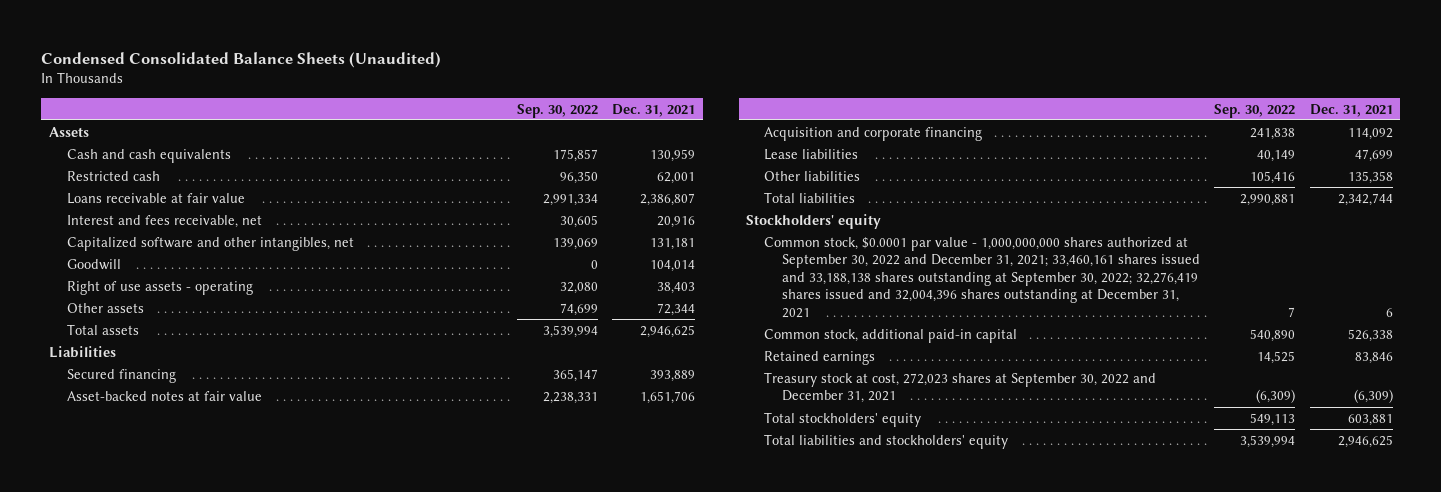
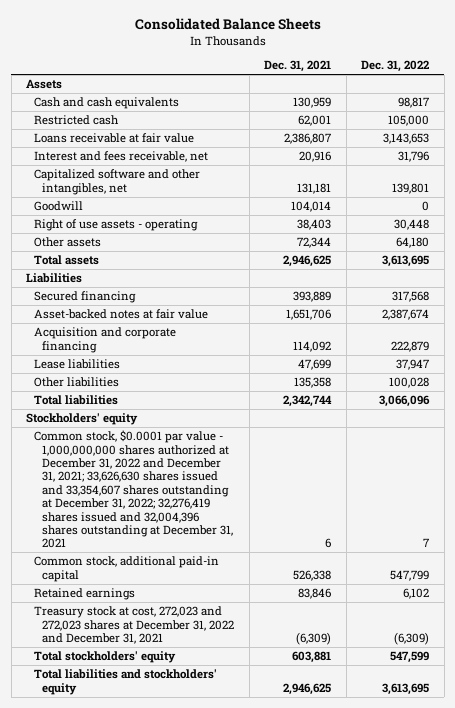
- Condensed Consolidated Balance Sheets (Unaudited)
+ Consolidated Balance Sheets
- | Sep. 30, 2022 | Dec. 31, 2021
+ | Dec. 31, 2021 | Dec. 31, 2022
- Common stock, $0.0001 par value - 1,000,000,000 shares authorized at September 30, 2022 and December 31, 2021; 33,460,161 shares issued and 33,188,138 shares outstanding at September 30, 2022; 32,276,419 shares issued and 32,004,396 shares outstanding at December 31, 2021 | 7 | 6
+ Common stock, $0.0001 par value - 1,000,000,000 shares authorized at December 31, 2022 and December 31, 2021; 33,626,630 shares issued and 33,354,607 shares outstanding at December 31, 2022; 32,276,419 shares issued and 32,004,396 shares outstanding at December 31, 2021 | 6 | 7
- Treasury stock at cost, 272,023 shares at September 30, 2022 and December 31, 2021 | (6,309) | (6,309)
+ Treasury stock at cost, 272,023 and 272,023 shares at December 31, 2022 and December 31, 2021 | (6,309) | (6,309)

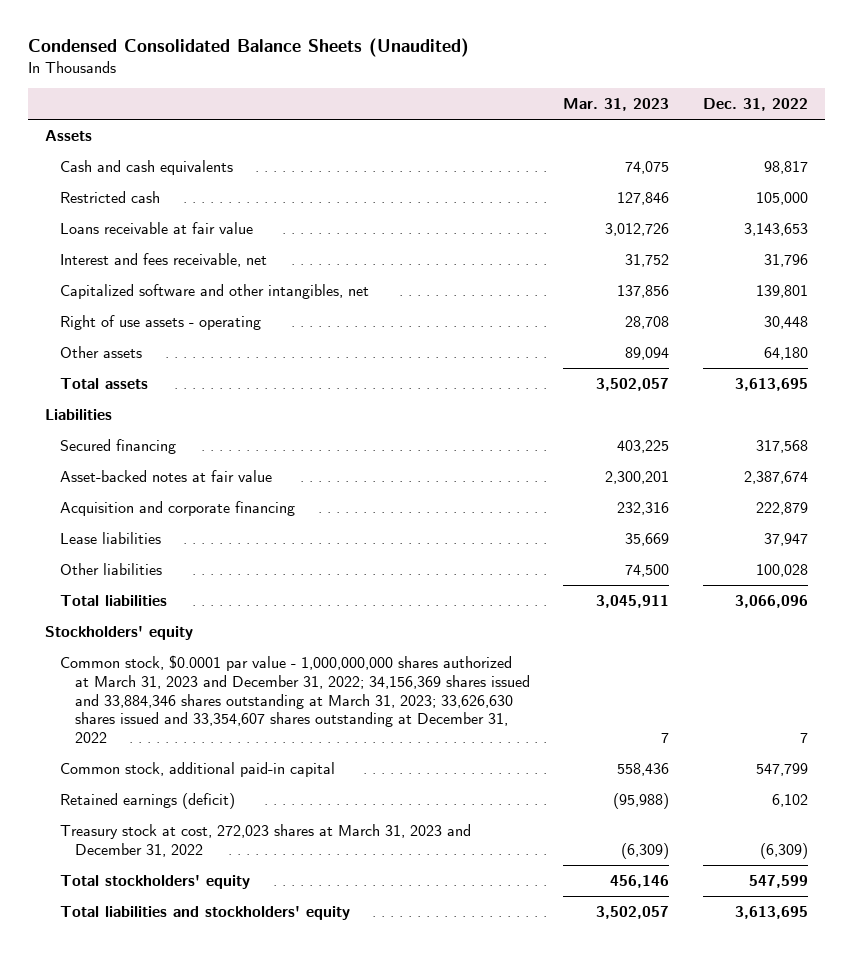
- Consolidated Balance Sheets
+ Condensed Consolidated Balance Sheets (Unaudited)
- | Dec. 31, 2021 | Dec. 31, 2022
+ | Mar. 31, 2023 | Dec. 31, 2022
- Goodwill | 104,014 | 0
- Common stock, $0.0001 par value - 1,000,000,000 shares authorized at December 31, 2022 and December 31, 2021; 33,626,630 shares issued and 33,354,607 shares outstanding at December 31, 2022; 32,276,419 shares issued and 32,004,396 shares outstanding at December 31, 2021 | 6 | 7
+ Common stock, $0.0001 par value - 1,000,000,000 shares authorized at March 31, 2023 and December 31, 2022; 34,156,369 shares issued and 33,884,346 shares outstanding at March 31, 2023; 33,626,630 shares issued and 33,354,607 shares outstanding at December 31, 2022 | 7 | 7
- Retained earnings | 83,846 | 6,102
- Treasury stock at cost, 272,023 and 272,023 shares at December 31, 2022 and December 31, 2021 | (6,309) | (6,309)
+ Retained earnings (deficit) | (95,988) | 6,102
+ Treasury stock at cost, 272,023 shares at March 31, 2023 and December 31, 2022 | (6,309) | (6,309)

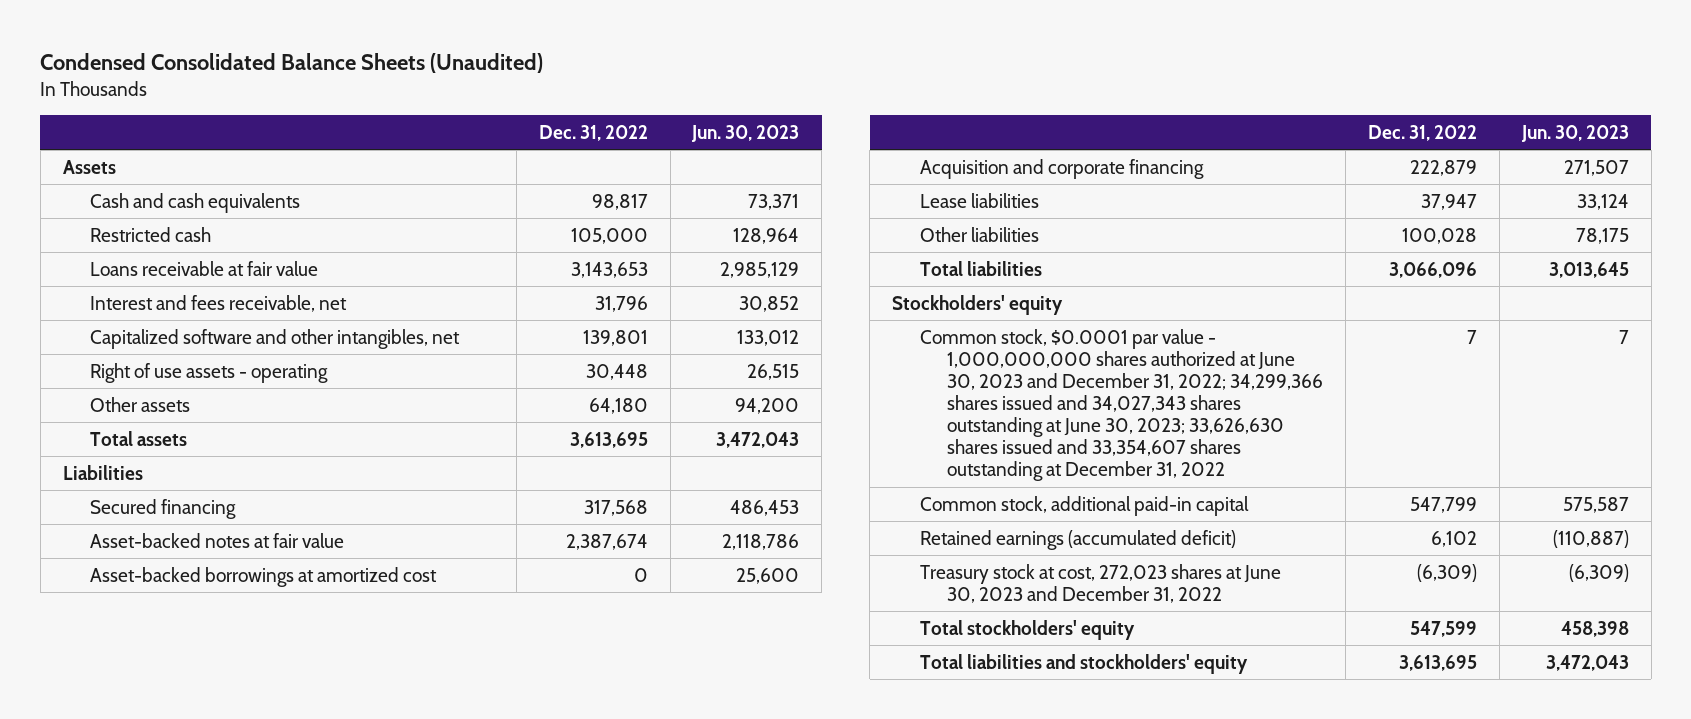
- | Mar. 31, 2023 | Dec. 31, 2022
+ | Dec. 31, 2022 | Jun. 30, 2023
+ Asset-backed borrowings at amortized cost | 0 | 25,600
- Common stock, $0.0001 par value - 1,000,000,000 shares authorized at March 31, 2023 and December 31, 2022; 34,156,369 shares issued and 33,884,346 shares outstanding at March 31, 2023; 33,626,630 shares issued and 33,354,607 shares outstanding at December 31, 2022 | 7 | 7
+ Common stock, $0.0001 par value - 1,000,000,000 shares authorized at June 30, 2023 and December 31, 2022; 34,299,366 shares issued and 34,027,343 shares outstanding at June 30, 2023; 33,626,630 shares issued and 33,354,607 shares outstanding at December 31, 2022 | 7 | 7
- Retained earnings (deficit) | (95,988) | 6,102
- Treasury stock at cost, 272,023 shares at March 31, 2023 and December 31, 2022 | (6,309) | (6,309)
+ Retained earnings (accumulated deficit) | 6,102 | (110,887)
+ Treasury stock at cost, 272,023 shares at June 30, 2023 and December 31, 2022 | (6,309) | (6,309)

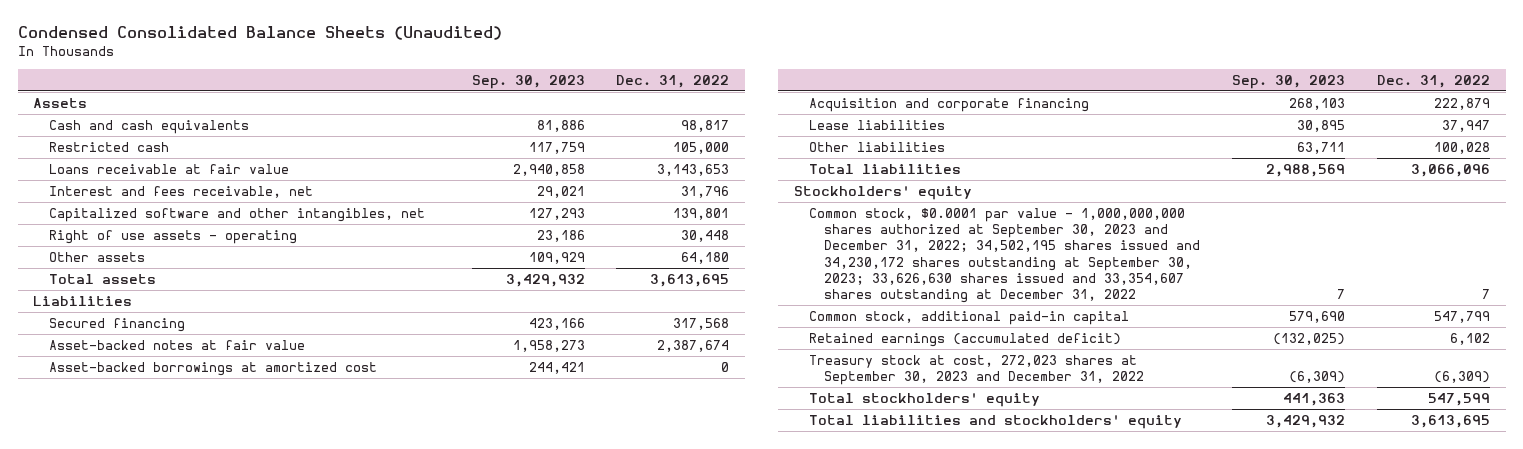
- | Dec. 31, 2022 | Jun. 30, 2023
+ | Sep. 30, 2023 | Dec. 31, 2022
- Common stock, $0.0001 par value - 1,000,000,000 shares authorized at June 30, 2023 and December 31, 2022; 34,299,366 shares issued and 34,027,343 shares outstanding at June 30, 2023; 33,626,630 shares issued and 33,354,607 shares outstanding at December 31, 2022 | 7 | 7
+ Common stock, $0.0001 par value - 1,000,000,000 shares authorized at September 30, 2023 and December 31, 2022; 34,502,195 shares issued and 34,230,172 shares outstanding at September 30, 2023; 33,626,630 shares issued and 33,354,607 shares outstanding at December 31, 2022 | 7 | 7
- Treasury stock at cost, 272,023 shares at June 30, 2023 and December 31, 2022 | (6,309) | (6,309)
+ Treasury stock at cost, 272,023 shares at September 30, 2023 and December 31, 2022 | (6,309) | (6,309)

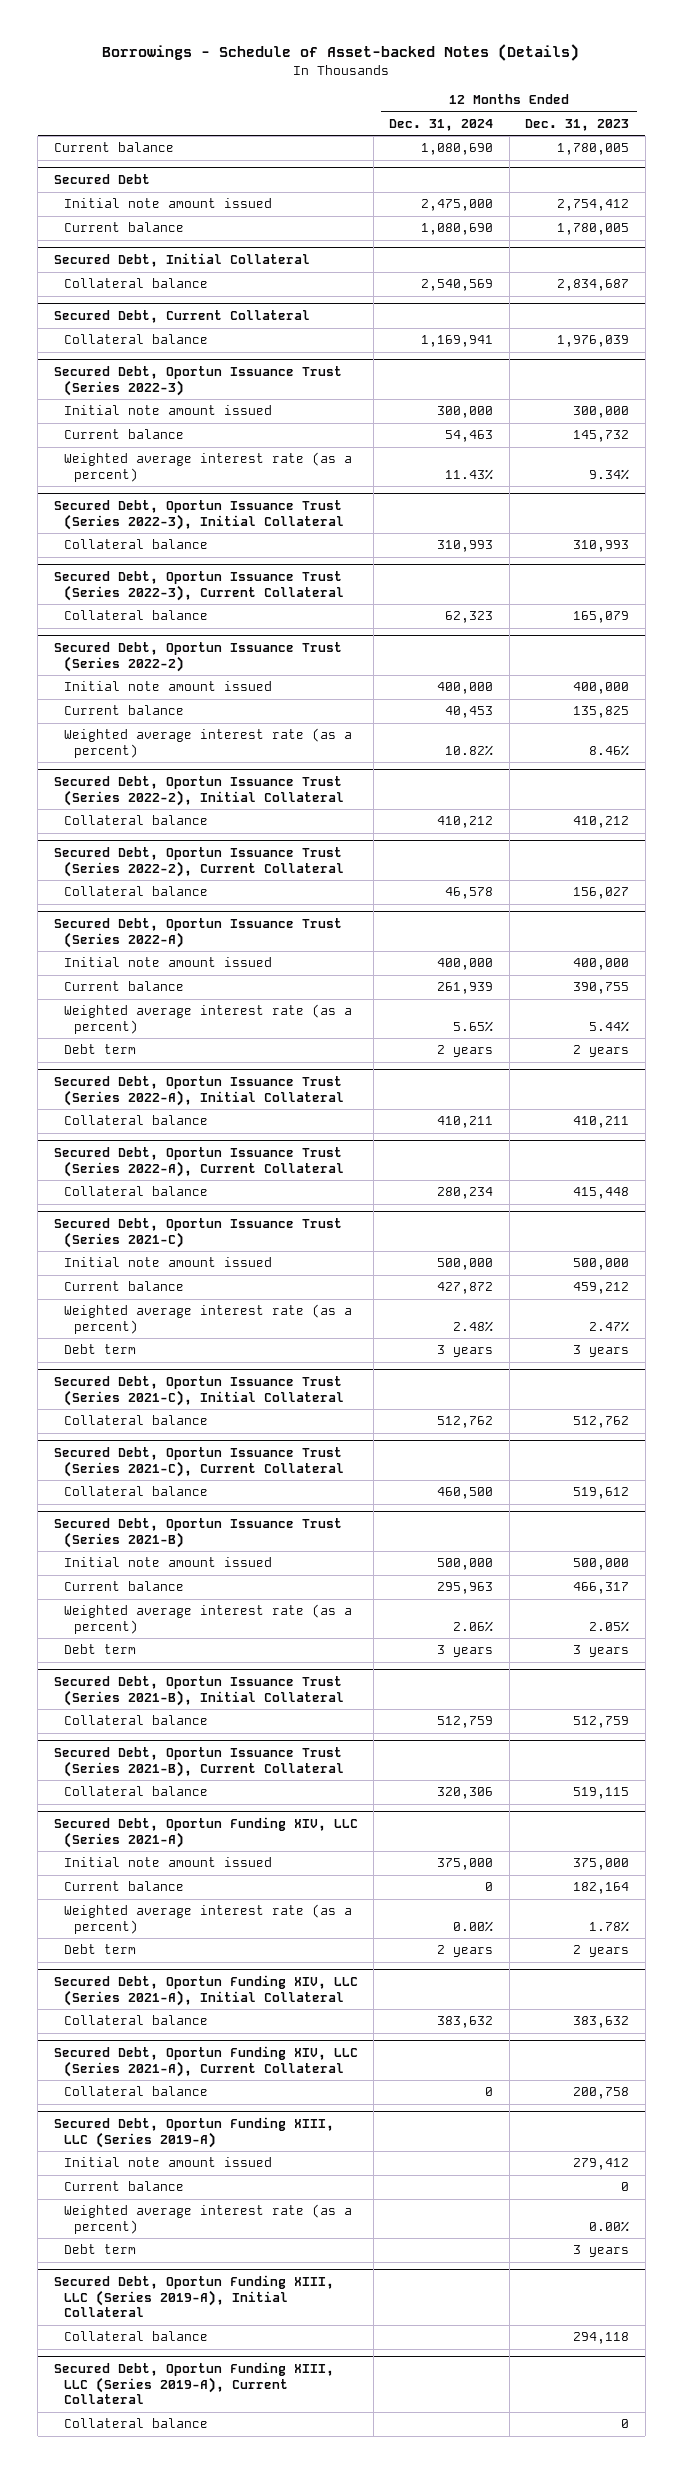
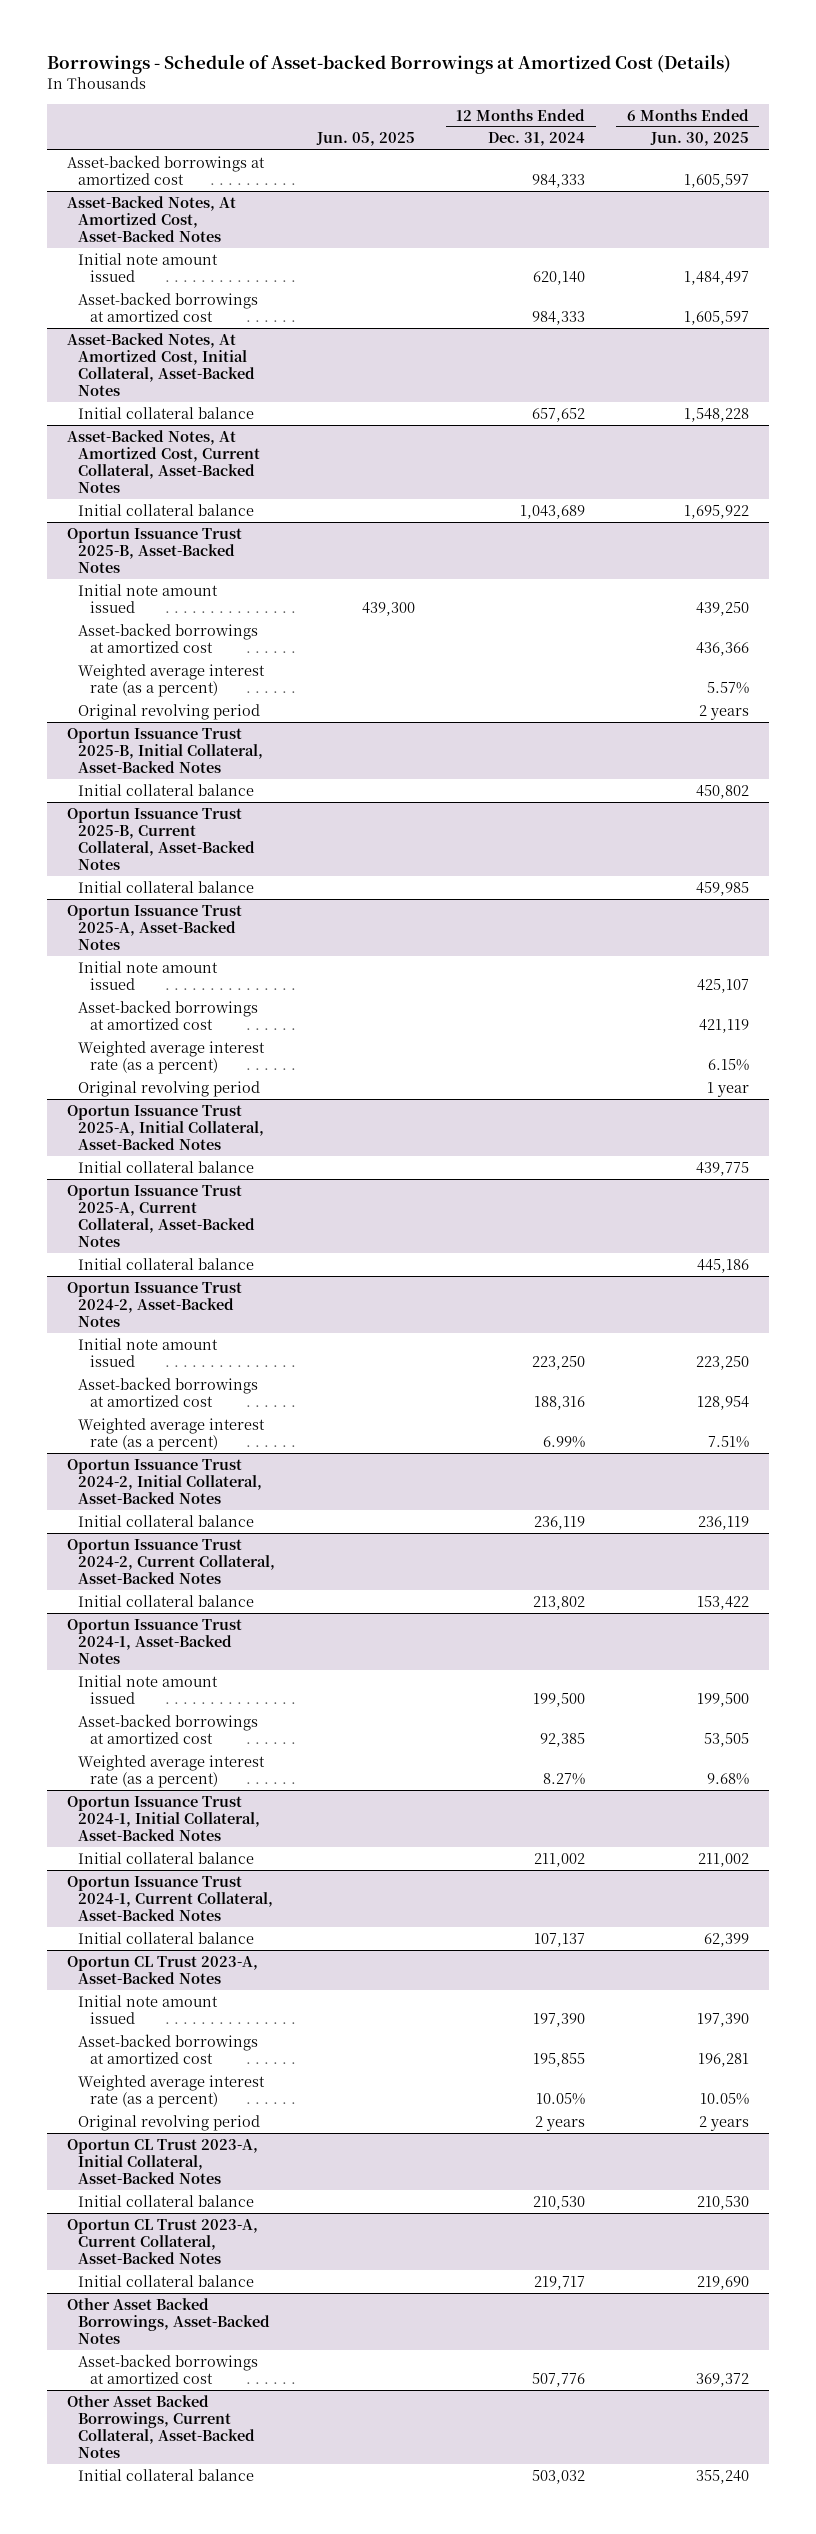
- Borrowings - Schedule of Asset-backed Notes (Details)
+ Borrowings - Schedule of Asset-backed Borrowings at Amortized Cost (Details)
- | 12 Months Ended Dec. 31, 2024 | 12 Months Ended Dec. 31, 2023
+ | Jun. 05, 2025 | 12 Months Ended Dec. 31, 2024 | 6 Months Ended Jun. 30, 2025
- Current balance | 1,080,690 | 1,780,005
- Secured Debt
- Initial note amount issued | 2,475,000 | 2,754,412
- Current balance | 1,080,690 | 1,780,005
- Secured Debt, Initial Collateral
- Collateral balance | 2,540,569 | 2,834,687
- Secured Debt, Current Collateral
- Collateral balance | 1,169,941 | 1,976,039
- Secured Debt, Oportun Issuance Trust (Series 2022-3)
- Initial note amount issued | 300,000 | 300,000
- Current balance | 54,463 | 145,732
- Weighted average interest rate (as a percent) | 11.43% | 9.34%
- Secured Debt, Oportun Issuance Trust (Series 2022-3), Initial Collateral
- Collateral balance | 310,993 | 310,993
- Secured Debt, Oportun Issuance Trust (Series 2022-3), Current Collateral
- Collateral balance | 62,323 | 165,079
- Secured Debt, Oportun Issuance Trust (Series 2022-2)
- Initial note amount issued | 400,000 | 400,000
- Current balance | 40,453 | 135,825
- Weighted average interest rate (as a percent) | 10.82% | 8.46%
- Secured Debt, Oportun Issuance Trust (Series 2022-2), Initial Collateral
- Collateral balance | 410,212 | 410,212
- Secured Debt, Oportun Issuance Trust (Series 2022-2), Current Collateral
- Collateral balance | 46,578 | 156,027
- Secured Debt, Oportun Issuance Trust (Series 2022-A)
- Initial note amount issued | 400,000 | 400,000
- Current balance | 261,939 | 390,755
- Weighted average interest rate (as a percent) | 5.65% | 5.44%
- Debt term | 2 years | 2 years
- Secured Debt, Oportun Issuance Trust (Series 2022-A), Initial Collateral
- Collateral balance | 410,211 | 410,211
- Secured Debt, Oportun Issuance Trust (Series 2022-A), Current Collateral
- Collateral balance | 280,234 | 415,448
- Secured Debt, Oportun Issuance Trust (Series 2021-C)
- Initial note amount issued | 500,000 | 500,000
- Current balance | 427,872 | 459,212
- Weighted average interest rate (as a percent) | 2.48% | 2.47%
- Debt term | 3 years | 3 years
- Secured Debt, Oportun Issuance Trust (Series 2021-C), Initial Collateral
- Collateral balance | 512,762 | 512,762
- Secured Debt, Oportun Issuance Trust (Series 2021-C), Current Collateral
- Collateral balance | 460,500 | 519,612
- Secured Debt, Oportun Issuance Trust (Series 2021-B)
- Initial note amount issued | 500,000 | 500,000
- Current balance | 295,963 | 466,317
- Weighted average interest rate (as a percent) | 2.06% | 2.05%
- Debt term | 3 years | 3 years
- Secured Debt, Oportun Issuance Trust (Series 2021-B), Initial Collateral
- Collateral balance | 512,759 | 512,759
- Secured Debt, Oportun Issuance Trust (Series 2021-B), Current Collateral
- Collateral balance | 320,306 | 519,115
- Secured Debt, Oportun Funding XIV, LLC (Series 2021-A)
- Initial note amount issued | 375,000 | 375,000
- Current balance | 0 | 182,164
- Weighted average interest rate (as a percent) | 0.00% | 1.78%
- Debt term | 2 years | 2 years
- Secured Debt, Oportun Funding XIV, LLC (Series 2021-A), Initial Collateral
- Collateral balance | 383,632 | 383,632
- Secured Debt, Oportun Funding XIV, LLC (Series 2021-A), Current Collateral
- Collateral balance | 0 | 200,758
- Secured Debt, Oportun Funding XIII, LLC (Series 2019-A)
+ Asset-backed borrowings at amortized cost | | 984,333 | 1,605,597
+ Asset-Backed Notes, At Amortized Cost, Asset-Backed Notes
+ Initial note amount issued | | 620,140 | 1,484,497
+ Asset-backed borrowings at amortized cost | | 984,333 | 1,605,597
+ Asset-Backed Notes, At Amortized Cost, Initial Collateral, Asset-Backed Notes
+ Initial collateral balance | | 657,652 | 1,548,228
+ Asset-Backed Notes, At Amortized Cost, Current Collateral, Asset-Backed Notes
+ Initial collateral balance | | 1,043,689 | 1,695,922
+ Oportun Issuance Trust 2025-B, Asset-Backed Notes
- Current balance | | 0
+ Asset-backed borrowings at amortized cost | | | 436,366
- Debt term | | 3 years
- Secured Debt, Oportun Funding XIII, LLC (Series 2019-A), Initial Collateral
- Collateral balance | | 294,118
- Secured Debt, Oportun Funding XIII, LLC (Series 2019-A), Current Collateral
- Collateral balance | | 0
+ Original revolving period | | | 2 years
+ Oportun Issuance Trust 2025-B, Initial Collateral, Asset-Backed Notes
+ Initial collateral balance | | | 450,802
+ Oportun Issuance Trust 2025-B, Current Collateral, Asset-Backed Notes
+ Initial collateral balance | | | 459,985
+ Oportun Issuance Trust 2025-A, Asset-Backed Notes
+ Initial note amount issued | | | 425,107
+ Asset-backed borrowings at amortized cost | | | 421,119
+ Weighted average interest rate (as a percent) | | | 6.15%
+ Original revolving period | | | 1 year
+ Oportun Issuance Trust 2025-A, Initial Collateral, Asset-Backed Notes
+ Initial collateral balance | | | 439,775
+ Oportun Issuance Trust 2025-A, Current Collateral, Asset-Backed Notes
+ Initial collateral balance | | | 445,186
+ Oportun Issuance Trust 2024-2, Asset-Backed Notes
+ Initial note amount issued | | 223,250 | 223,250
+ Asset-backed borrowings at amortized cost | | 188,316 | 128,954
+ Weighted average interest rate (as a percent) | | 6.99% | 7.51%
+ Oportun Issuance Trust 2024-2, Initial Collateral, Asset-Backed Notes
+ Initial collateral balance | | 236,119 | 236,119
+ Oportun Issuance Trust 2024-2, Current Collateral, Asset-Backed Notes
+ Initial collateral balance | | 213,802 | 153,422
+ Oportun Issuance Trust 2024-1, Asset-Backed Notes
+ Initial note amount issued | | 199,500 | 199,500
+ Asset-backed borrowings at amortized cost | | 92,385 | 53,505
+ Weighted average interest rate (as a percent) | | 8.27% | 9.68%
+ Oportun Issuance Trust 2024-1, Initial Collateral, Asset-Backed Notes
+ Initial collateral balance | | 211,002 | 211,002
+ Oportun Issuance Trust 2024-1, Current Collateral, Asset-Backed Notes
+ Initial collateral balance | | 107,137 | 62,399
+ Oportun CL Trust 2023-A, Asset-Backed Notes
+ Initial note amount issued | | 197,390 | 197,390
+ Asset-backed borrowings at amortized cost | | 195,855 | 196,281
+ Weighted average interest rate (as a percent) | | 10.05% | 10.05%
+ Original revolving period | | 2 years | 2 years
+ Oportun CL Trust 2023-A, Initial Collateral, Asset-Backed Notes
+ Initial collateral balance | | 210,530 | 210,530
+ Oportun CL Trust 2023-A, Current Collateral, Asset-Backed Notes
+ Initial collateral balance | | 219,717 | 219,690
+ Other Asset Backed Borrowings, Asset-Backed Notes
+ Asset-backed borrowings at amortized cost | | 507,776 | 369,372
+ Other Asset Backed Borrowings, Current Collateral, Asset-Backed Notes
+ Initial collateral balance | | 503,032 | 355,240

